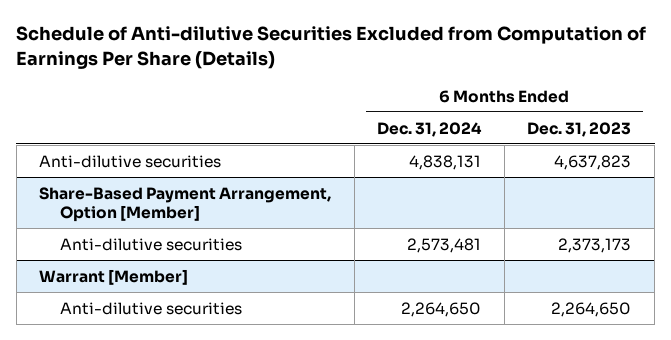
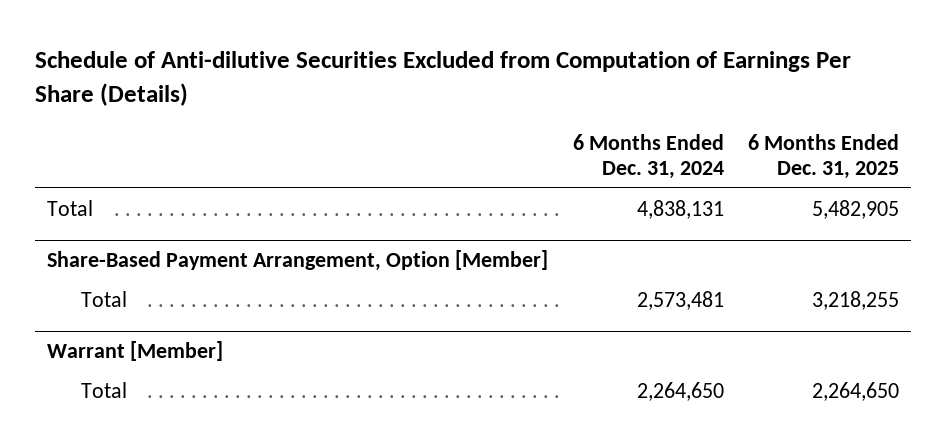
- | 6 Months Ended Dec. 31, 2024 | 6 Months Ended Dec. 31, 2023
+ | 6 Months Ended Dec. 31, 2024 | 6 Months Ended Dec. 31, 2025
- Anti-dilutive securities | 4,838,131 | 4,637,823
+ Total | 4,838,131 | 5,482,905
@ Share-Based Payment Arrangement, Option [Member]
- Anti-dilutive securities | 2,573,481 | 2,373,173
+ Total | 2,573,481 | 3,218,255
@ Warrant [Member]
- Anti-dilutive securities | 2,264,650 | 2,264,650
+ Total | 2,264,650 | 2,264,650

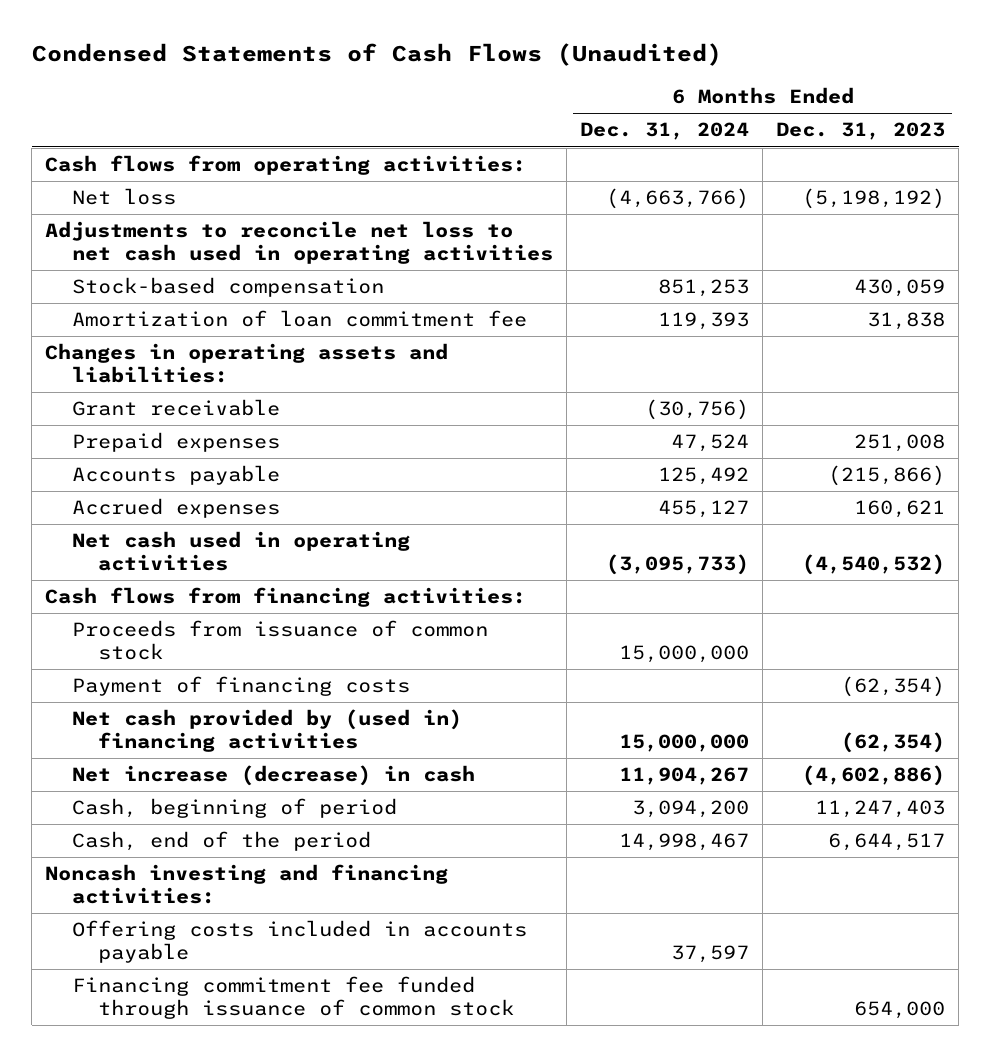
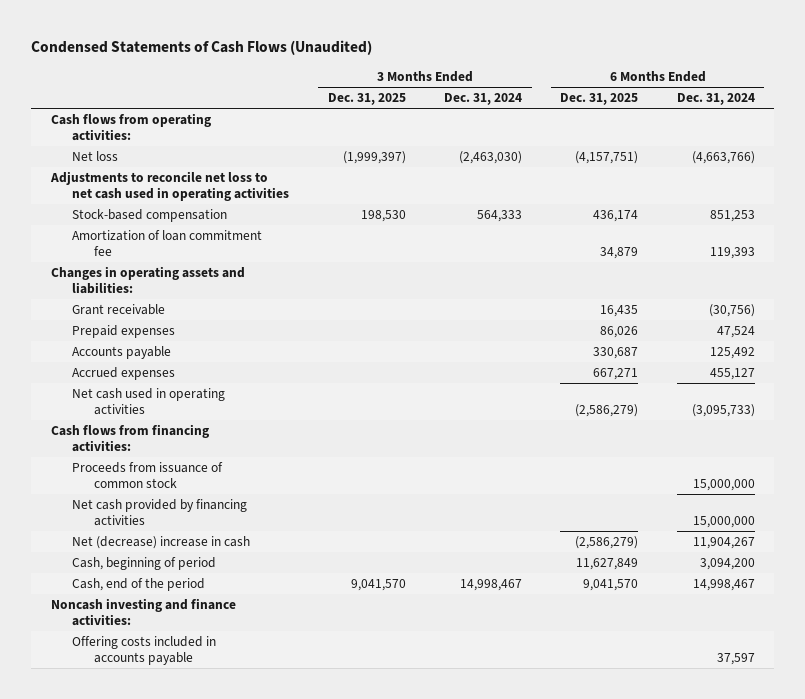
- | 6 Months Ended Dec. 31, 2024 | 6 Months Ended Dec. 31, 2023
+ | 3 Months Ended Dec. 31, 2025 | 3 Months Ended Dec. 31, 2024 | 6 Months Ended Dec. 31, 2025 | 6 Months Ended Dec. 31, 2024
- Payment of financing costs | | (62,354)
- Net cash provided by (used in) financing activities | 15,000,000 | (62,354)
- Net increase (decrease) in cash | 11,904,267 | (4,602,886)
+ Net cash provided by financing activities | | | | 15,000,000
+ Net (decrease) increase in cash | | | (2,586,279) | 11,904,267
- Noncash investing and financing activities:
+ Noncash investing and finance activities:
- Financing commitment fee funded through issuance of common stock | | 654,000

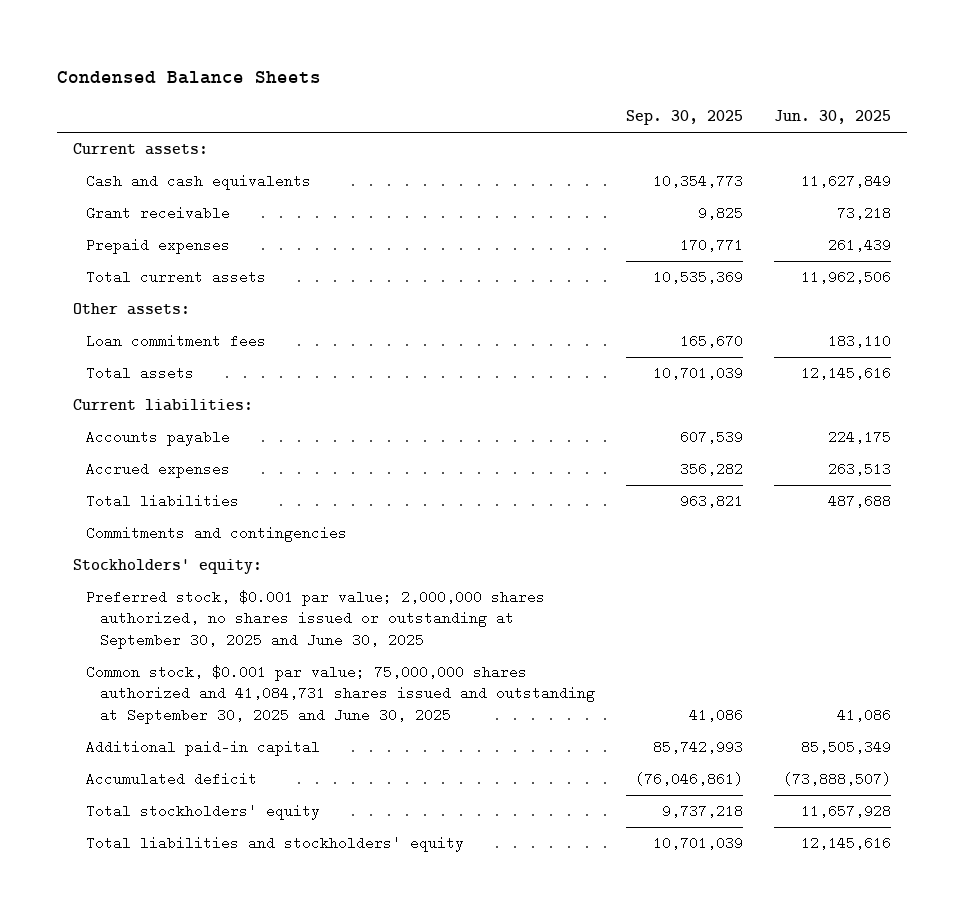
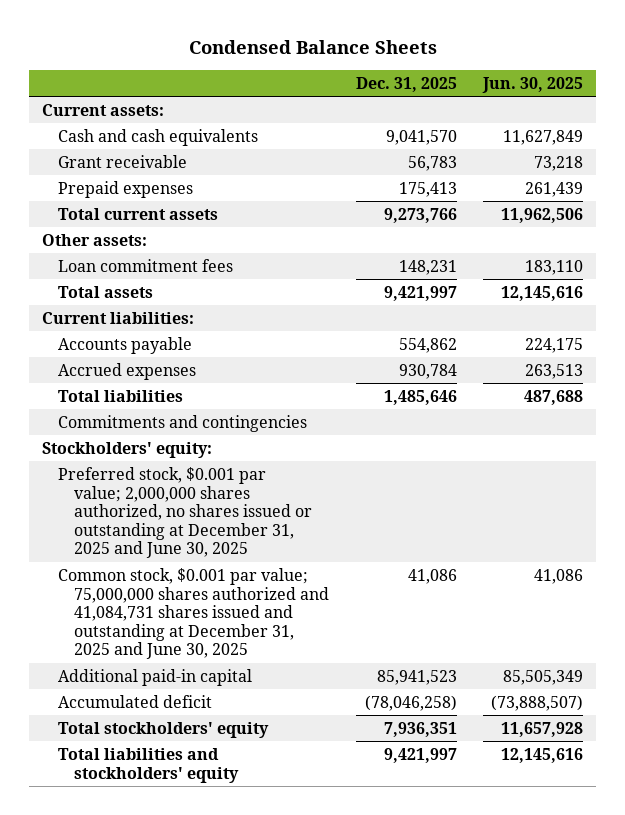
- | Sep. 30, 2025 | Jun. 30, 2025
+ | Dec. 31, 2025 | Jun. 30, 2025
- Preferred stock, $0.001 par value; 2,000,000 shares authorized, no shares issued or outstanding at September 30, 2025 and June 30, 2025
- Common stock, $0.001 par value; 75,000,000 shares authorized and 41,084,731 shares issued and outstanding at September 30, 2025 and June 30, 2025 | 41,086 | 41,086
+ Preferred stock, $0.001 par value; 2,000,000 shares authorized, no shares issued or outstanding at December 31, 2025 and June 30, 2025
+ Common stock, $0.001 par value; 75,000,000 shares authorized and 41,084,731 shares issued and outstanding at December 31, 2025 and June 30, 2025 | 41,086 | 41,086

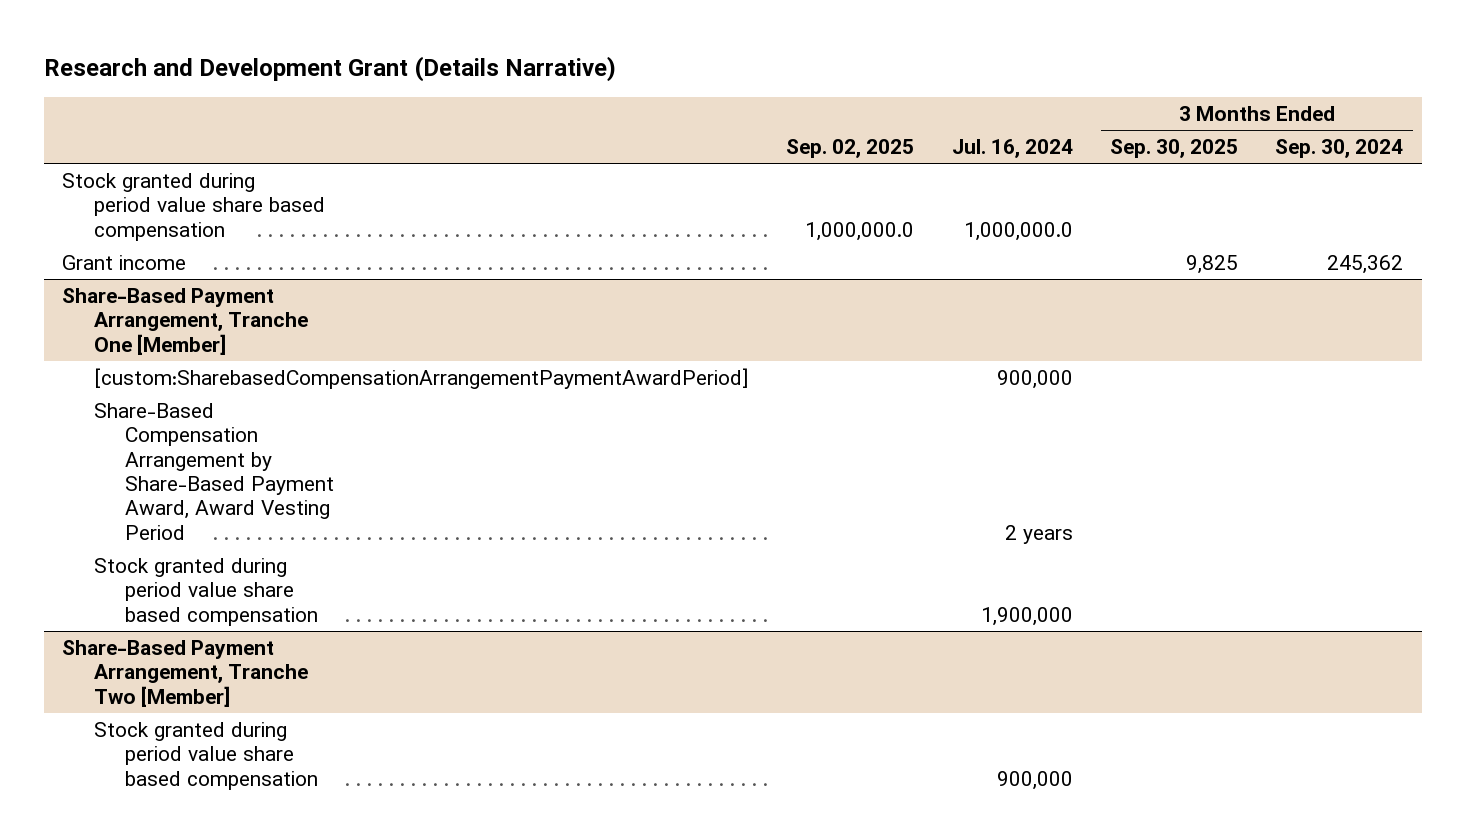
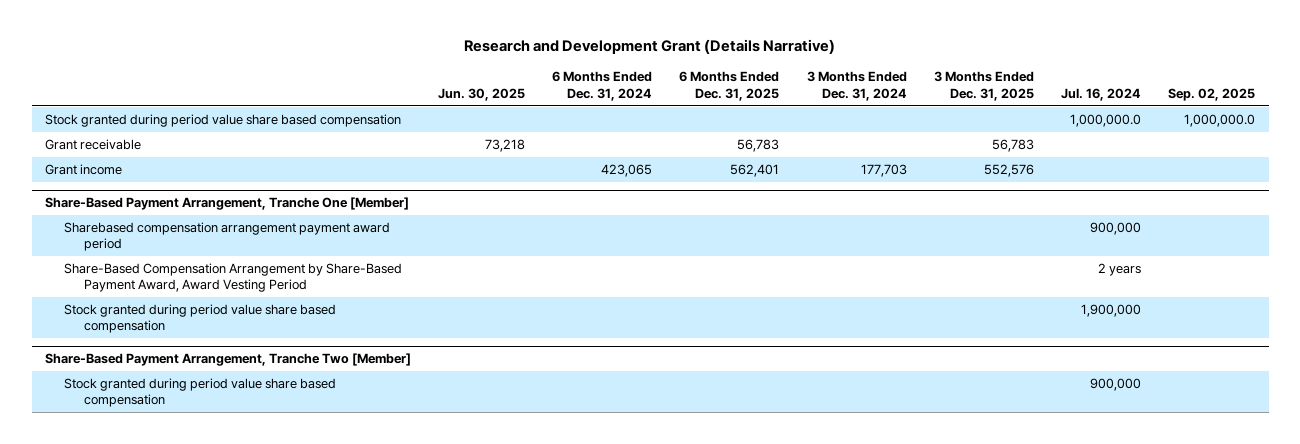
- | Sep. 02, 2025 | Jul. 16, 2024 | 3 Months Ended Sep. 30, 2025 | 3 Months Ended Sep. 30, 2024
+ | Jun. 30, 2025 | 6 Months Ended Dec. 31, 2024 | 6 Months Ended Dec. 31, 2025 | 3 Months Ended Dec. 31, 2024 | 3 Months Ended Dec. 31, 2025 | Jul. 16, 2024 | Sep. 02, 2025
+ Grant receivable | 73,218 | | 56,783 | | 56,783 | |
@ Share-Based Payment Arrangement, Tranche One [Member]
- [custom:SharebasedCompensationArrangementPaymentAwardPeriod] | | 900,000 | |
+ Sharebased compensation arrangement payment award period | | | | | | 900,000 |

